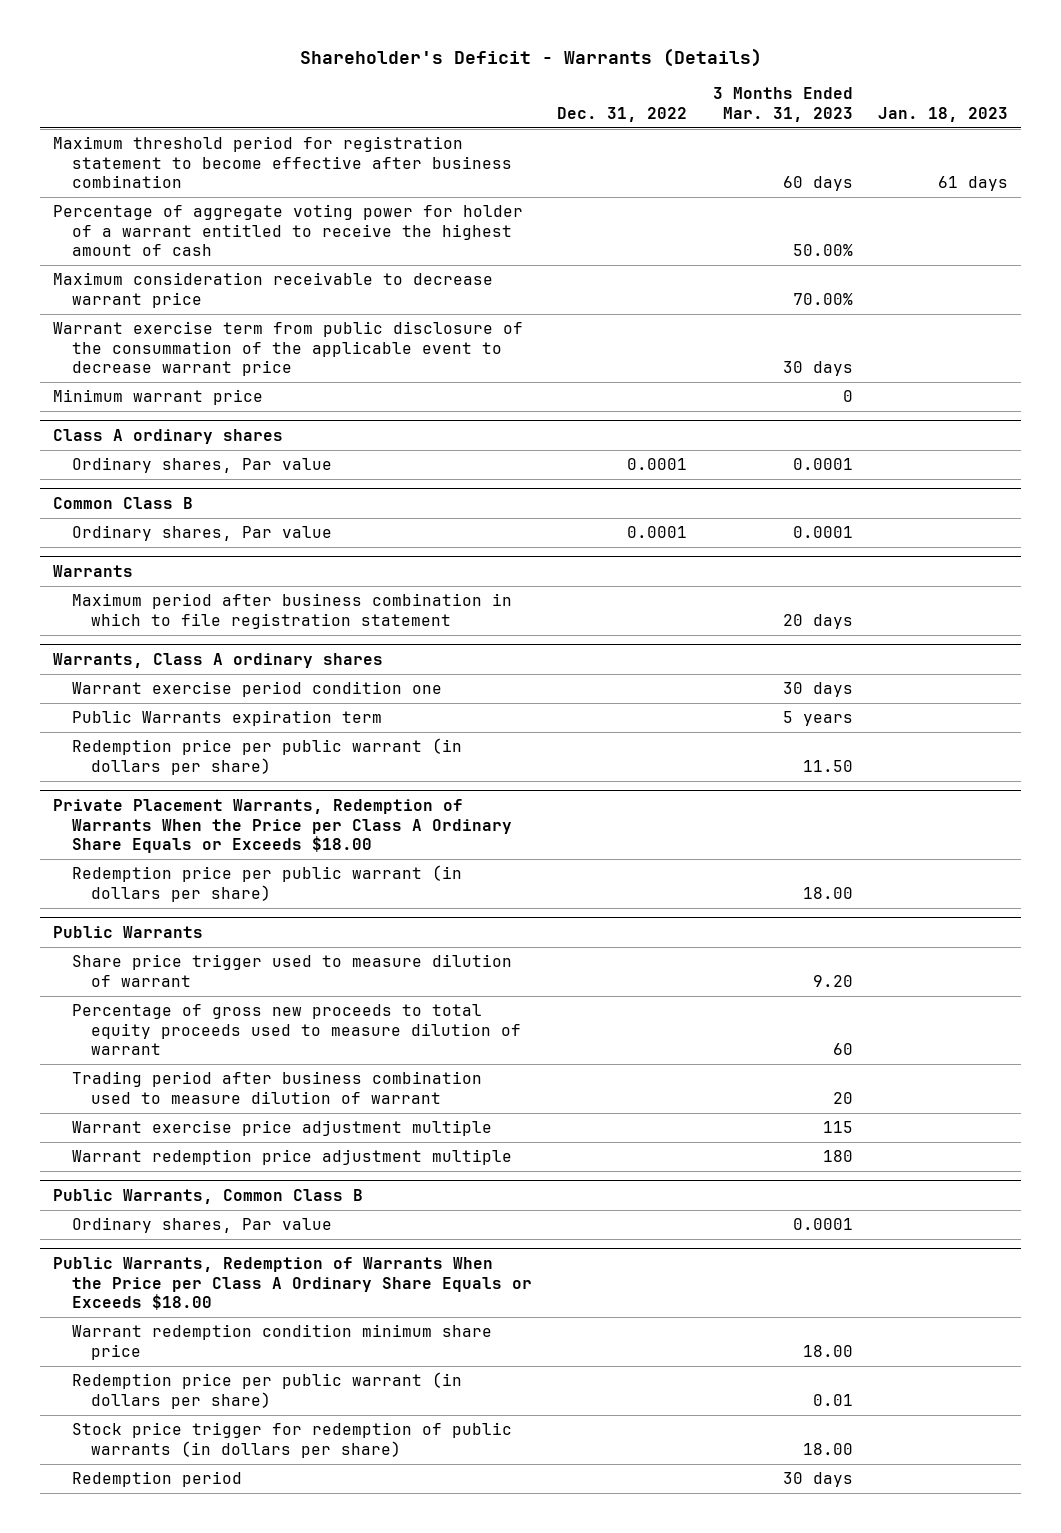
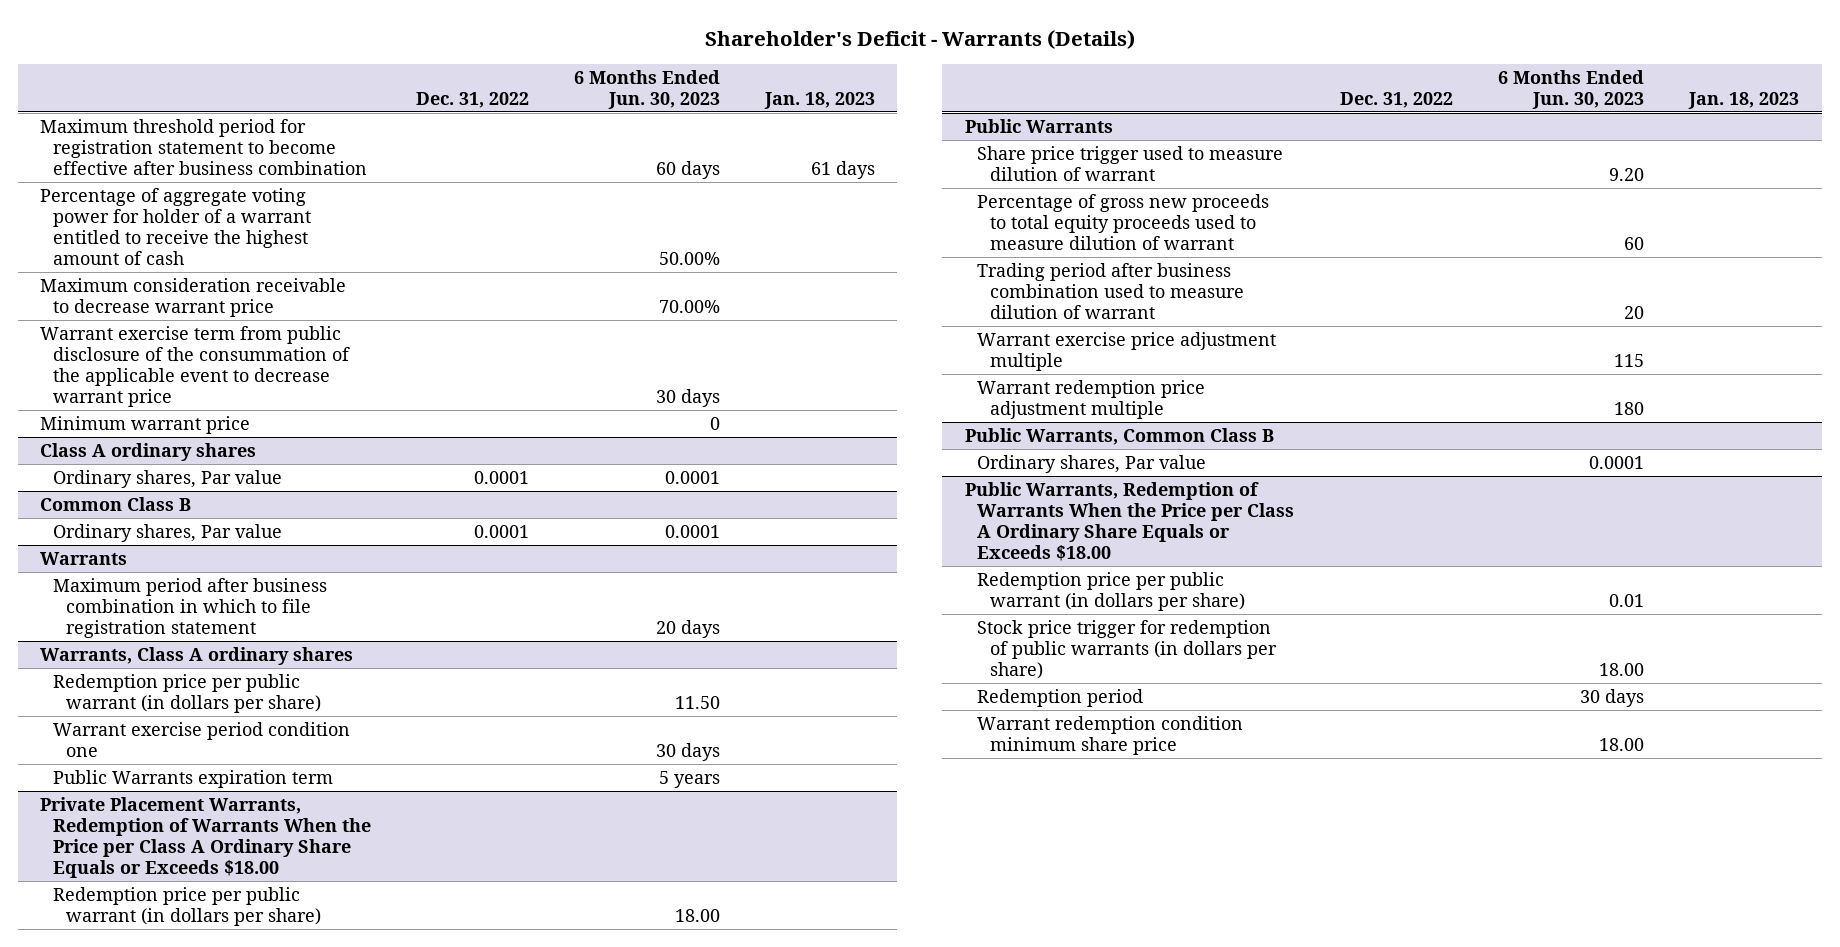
- | Dec. 31, 2022 | 3 Months Ended Mar. 31, 2023 | Jan. 18, 2023
+ | Dec. 31, 2022 | 6 Months Ended Jun. 30, 2023 | Jan. 18, 2023
@ Warrants, Class A ordinary shares
moved up: Redemption price per public warrant (in dollars per share) | | 11.50 |
@ Public Warrants, Redemption of Warrants When the Price per Class A Ordinary Share Equals or Exceeds $18.00
moved down: Warrant redemption condition minimum share price | | 18.00 |

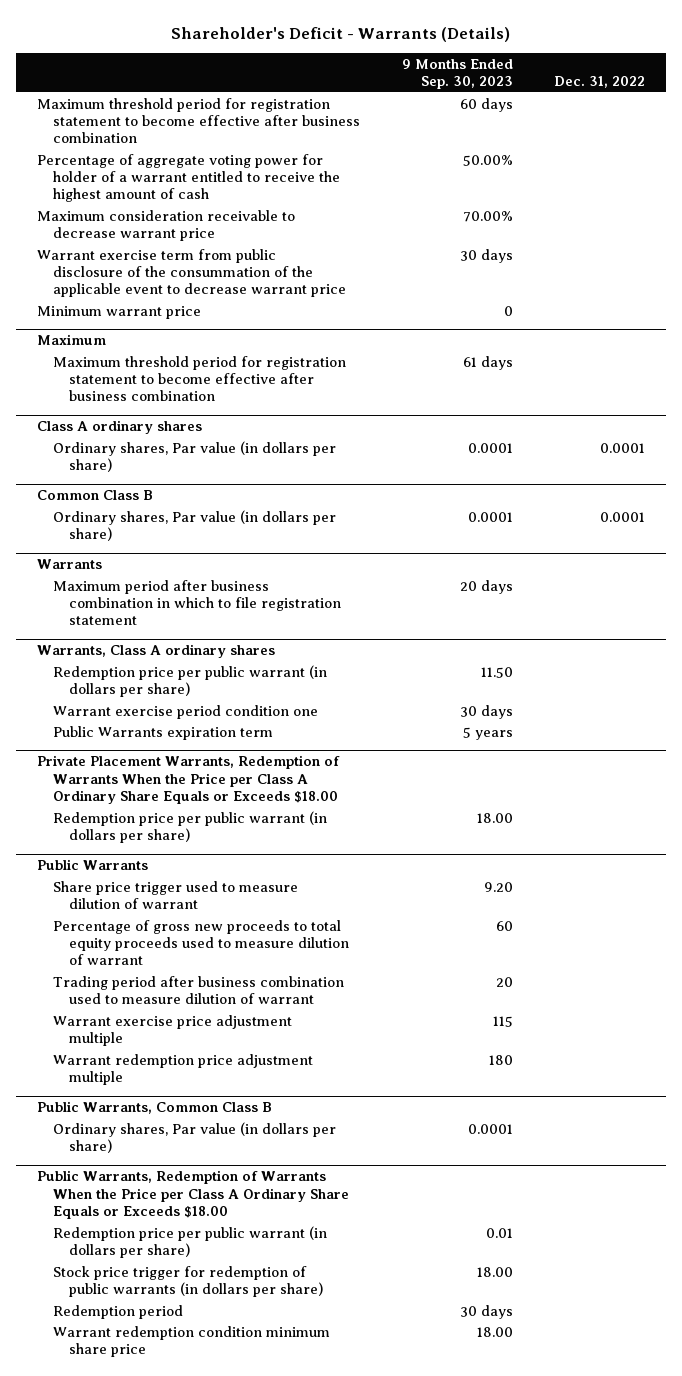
- | Dec. 31, 2022 | 6 Months Ended Jun. 30, 2023 | Jan. 18, 2023
+ | 9 Months Ended Sep. 30, 2023 | Dec. 31, 2022
+ Maximum
+ Maximum threshold period for registration statement to become effective after business combination | 61 days |
@ Class A ordinary shares
- Ordinary shares, Par value | 0.0001 | 0.0001 |
+ Ordinary shares, Par value (in dollars per share) | 0.0001 | 0.0001
@ Common Class B
- Ordinary shares, Par value | 0.0001 | 0.0001 |
+ Ordinary shares, Par value (in dollars per share) | 0.0001 | 0.0001
@ Public Warrants, Common Class B
- Ordinary shares, Par value | | 0.0001 |
+ Ordinary shares, Par value (in dollars per share) | 0.0001 |

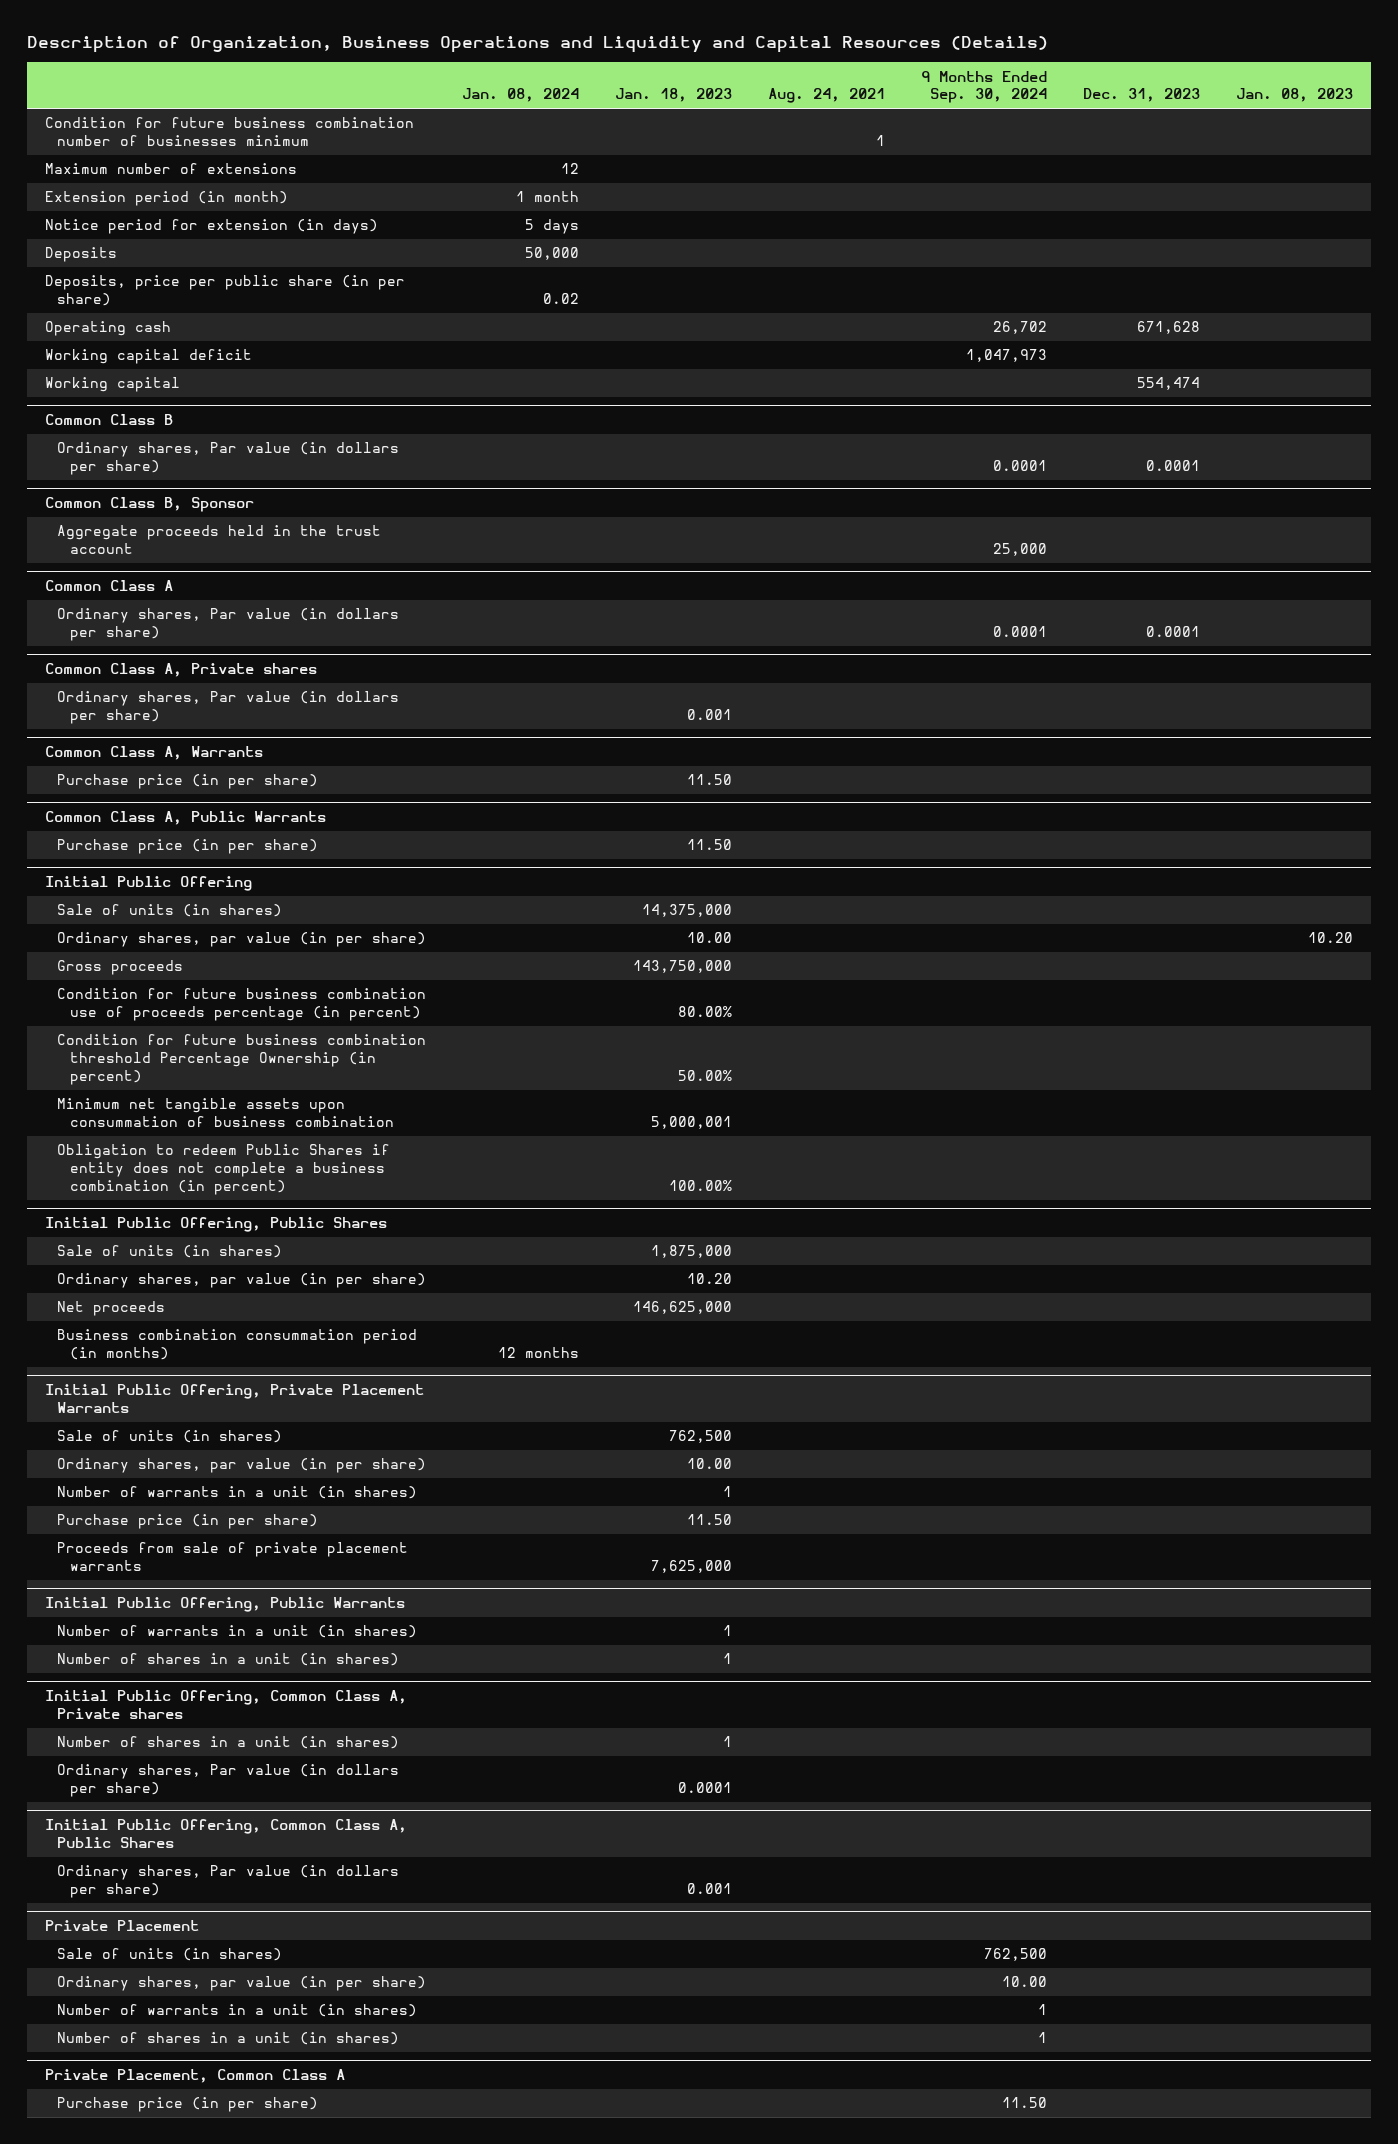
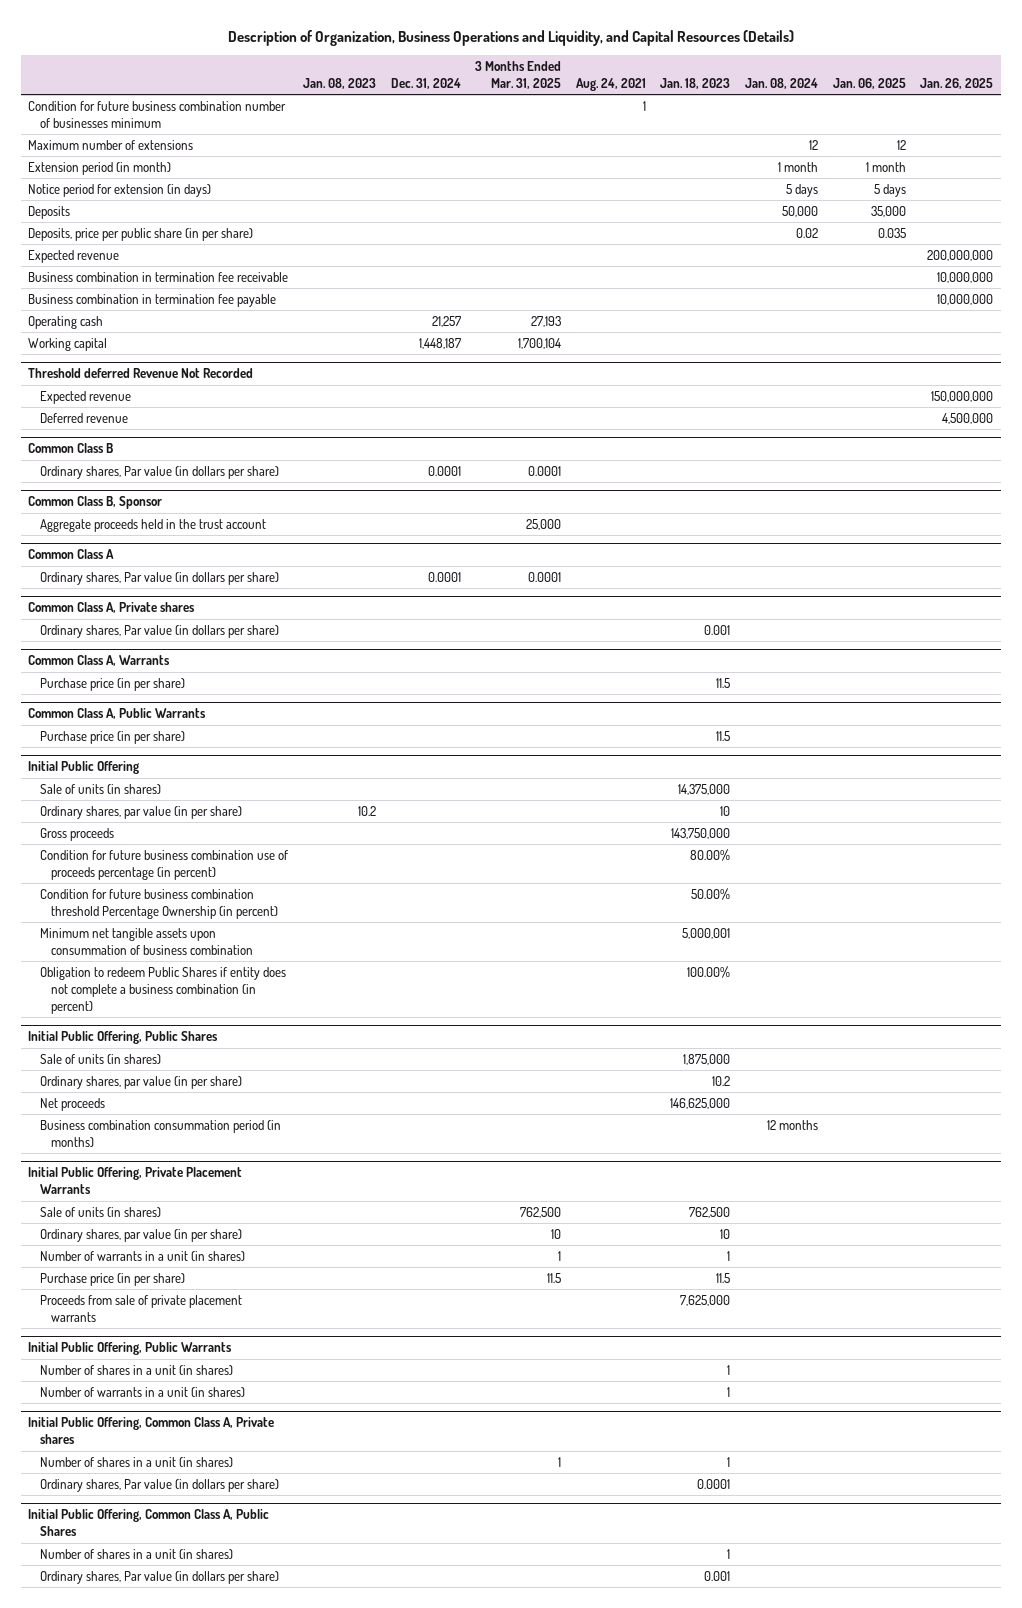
- Description of Organization, Business Operations and Liquidity and Capital Resources (Details)
+ Description of Organization, Business Operations and Liquidity, and Capital Resources (Details)
- | Jan. 08, 2024 | Jan. 18, 2023 | Aug. 24, 2021 | 9 Months Ended Sep. 30, 2024 | Dec. 31, 2023 | Jan. 08, 2023
+ | Jan. 08, 2023 | Dec. 31, 2024 | 3 Months Ended Mar. 31, 2025 | Aug. 24, 2021 | Jan. 18, 2023 | Jan. 08, 2024 | Jan. 06, 2025 | Jan. 26, 2025
+ Expected revenue | | | | | | | | 200,000,000
+ Business combination in termination fee receivable | | | | | | | | 10,000,000
+ Business combination in termination fee payable | | | | | | | | 10,000,000
- Working capital deficit | | | | 1,047,973 | |
+ Threshold deferred Revenue Not Recorded
+ Expected revenue | | | | | | | | 150,000,000
+ Deferred revenue | | | | | | | | 4,500,000
@ Common Class A, Warrants
- Purchase price (in per share) | | 11.50 | | | |
+ Purchase price (in per share) | | | | | 11.5 | | |
@ Common Class A, Public Warrants
- Purchase price (in per share) | | 11.50 | | | |
+ Purchase price (in per share) | | | | | 11.5 | | |
@ Initial Public Offering
- Ordinary shares, par value (in per share) | | 10.00 | | | | 10.20
+ Ordinary shares, par value (in per share) | 10.2 | | | | 10 | | |
@ Initial Public Offering, Public Shares
- Ordinary shares, par value (in per share) | | 10.20 | | | |
+ Ordinary shares, par value (in per share) | | | | | 10.2 | | |
@ Initial Public Offering, Private Placement Warrants
- Ordinary shares, par value (in per share) | | 10.00 | | | |
+ Ordinary shares, par value (in per share) | | | 10 | | 10 | | |
- Purchase price (in per share) | | 11.50 | | | |
+ Purchase price (in per share) | | | 11.5 | | 11.5 | | |
@ Initial Public Offering, Public Warrants
moved down: Number of warrants in a unit (in shares) | | | | | 1 | | |
@ Initial Public Offering, Common Class A, Public Shares
+ Number of shares in a unit (in shares) | | | | | 1 | | |
- Private Placement
- Sale of units (in shares) | | | | 762,500 | |
- Ordinary shares, par value (in per share) | | | | 10.00 | |
- Number of warrants in a unit (in shares) | | | | 1 | |
- Number of shares in a unit (in shares) | | | | 1 | |
- Private Placement, Common Class A
- Purchase price (in per share) | | | | 11.50 | |

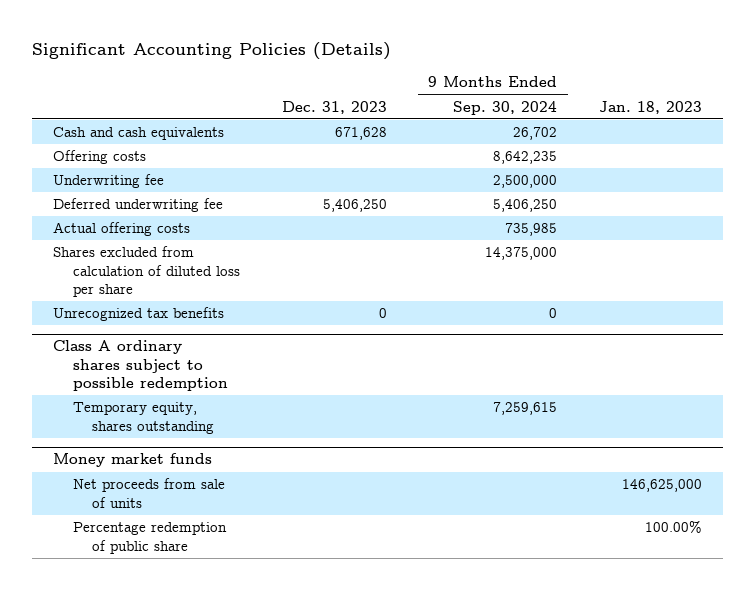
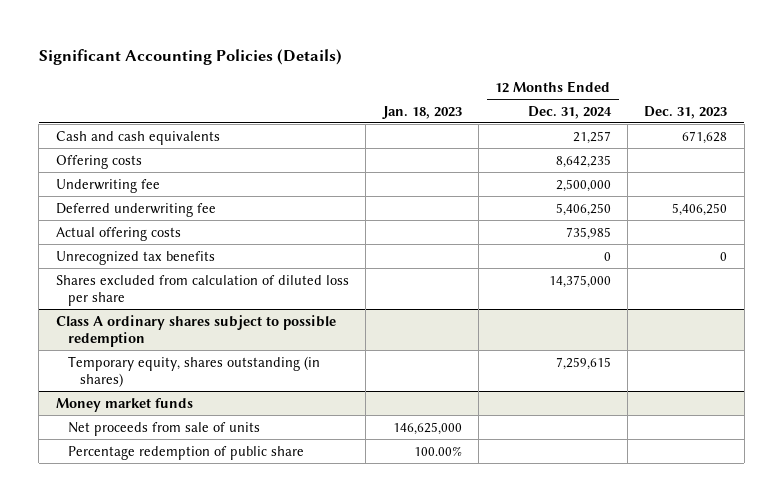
- | Dec. 31, 2023 | 9 Months Ended Sep. 30, 2024 | Jan. 18, 2023
+ | Jan. 18, 2023 | 12 Months Ended Dec. 31, 2024 | Dec. 31, 2023
moved down: Shares excluded from calculation of diluted loss per share | | 14,375,000 |
@ Class A ordinary shares subject to possible redemption
- Temporary equity, shares outstanding | | 7,259,615 |
+ Temporary equity, shares outstanding (in shares) | | 7,259,615 |

